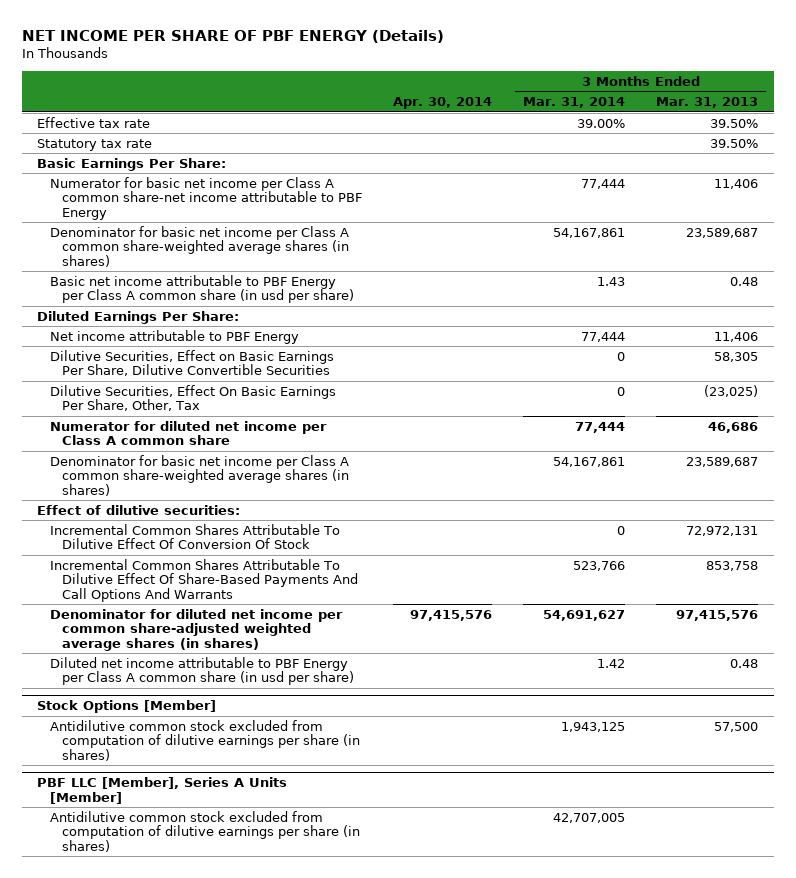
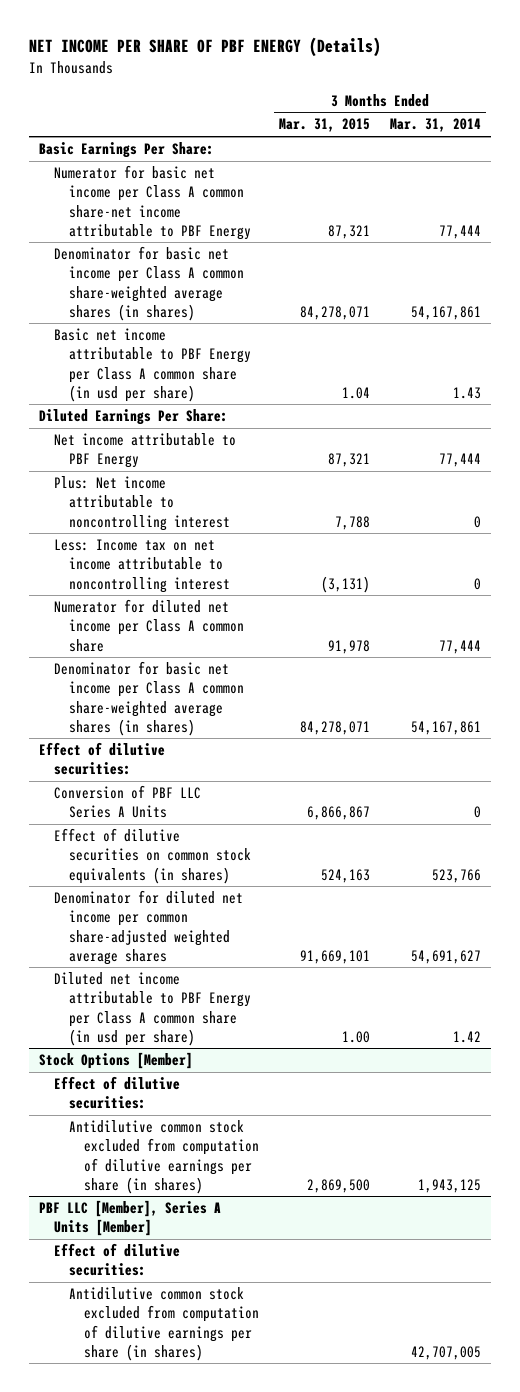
- | Apr. 30, 2014 | 3 Months Ended Mar. 31, 2014 | 3 Months Ended Mar. 31, 2013
+ | 3 Months Ended Mar. 31, 2015 | 3 Months Ended Mar. 31, 2014
- Effective tax rate | | 39.00% | 39.50%
- Statutory tax rate | | | 39.50%
- Dilutive Securities, Effect on Basic Earnings Per Share, Dilutive Convertible Securities | | 0 | 58,305
- Dilutive Securities, Effect On Basic Earnings Per Share, Other, Tax | | 0 | (23,025)
+ Plus: Net income attributable to noncontrolling interest | 7,788 | 0
+ Less: Income tax on net income attributable to noncontrolling interest | (3,131) | 0
- Incremental Common Shares Attributable To Dilutive Effect Of Conversion Of Stock | | 0 | 72,972,131
- Incremental Common Shares Attributable To Dilutive Effect Of Share-Based Payments And Call Options And Warrants | | 523,766 | 853,758
- Denominator for diluted net income per common share-adjusted weighted average shares (in shares) | 97,415,576 | 54,691,627 | 97,415,576
+ Conversion of PBF LLC Series A Units | 6,866,867 | 0
+ Effect of dilutive securities on common stock equivalents (in shares) | 524,163 | 523,766
+ Denominator for diluted net income per common share-adjusted weighted average shares | 91,669,101 | 54,691,627
@ Stock Options [Member]
+ Effect of dilutive securities:
@ PBF LLC [Member], Series A Units [Member]
+ Effect of dilutive securities:

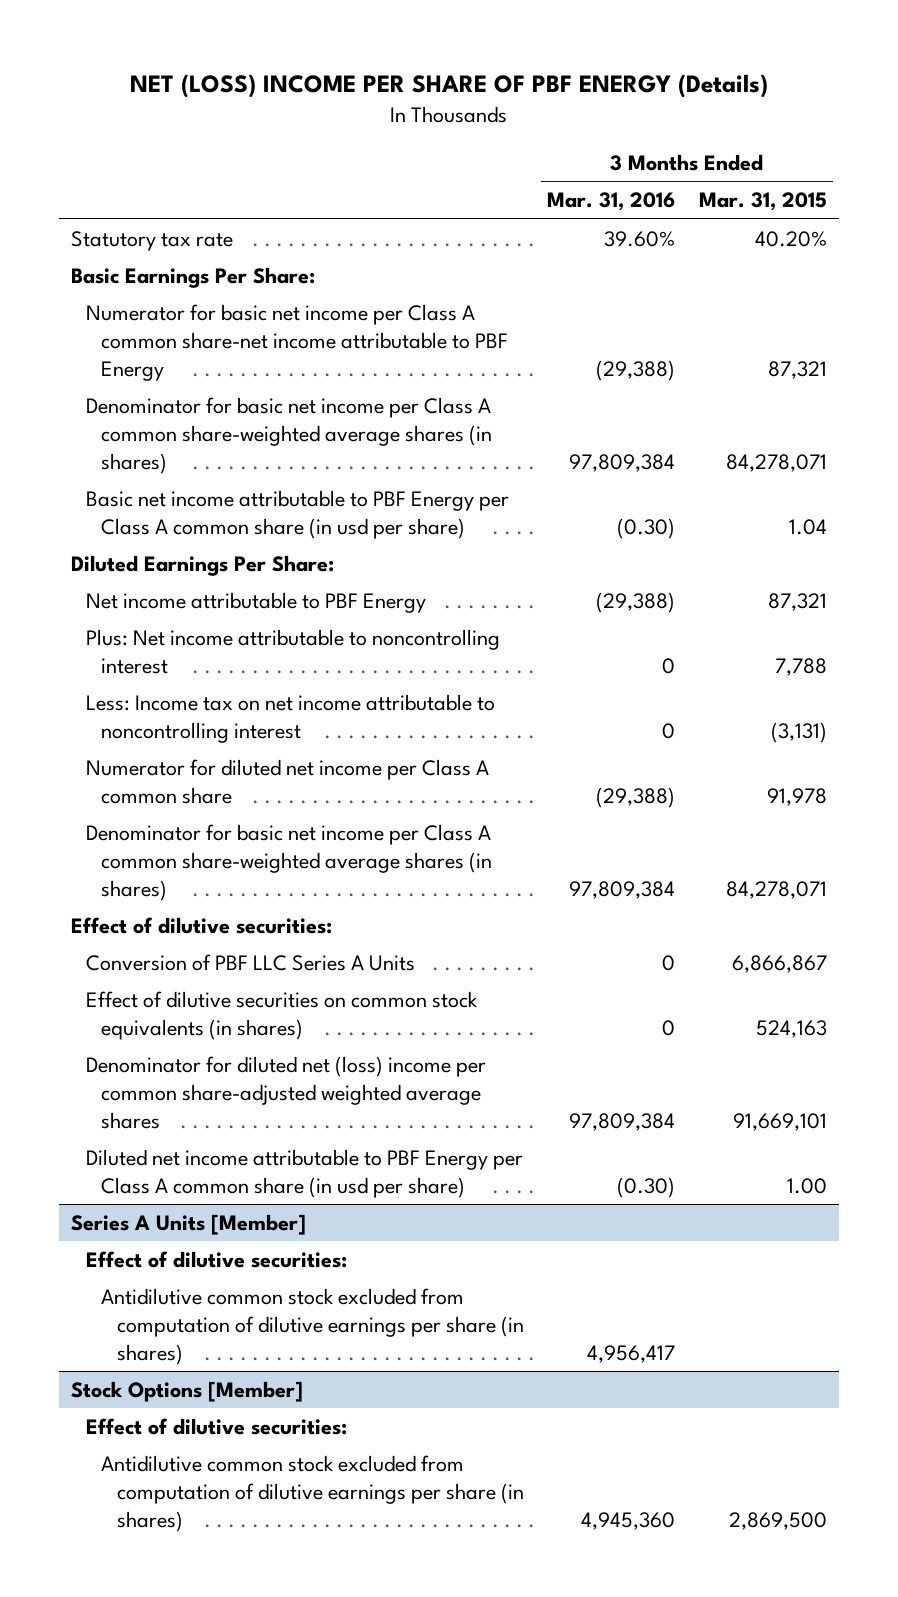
- NET INCOME PER SHARE OF PBF ENERGY (Details)
+ NET (LOSS) INCOME PER SHARE OF PBF ENERGY (Details)
- | 3 Months Ended Mar. 31, 2015 | 3 Months Ended Mar. 31, 2014
+ | 3 Months Ended Mar. 31, 2016 | 3 Months Ended Mar. 31, 2015
+ Statutory tax rate | 39.60% | 40.20%
- Denominator for diluted net income per common share-adjusted weighted average shares | 91,669,101 | 54,691,627
+ Denominator for diluted net (loss) income per common share-adjusted weighted average shares | 97,809,384 | 91,669,101
+ Series A Units [Member]
+ Effect of dilutive securities:
+ Antidilutive common stock excluded from computation of dilutive earnings per share (in shares) | 4,956,417 |
- PBF LLC [Member], Series A Units [Member]
- Effect of dilutive securities:
- Antidilutive common stock excluded from computation of dilutive earnings per share (in shares) | | 42,707,005

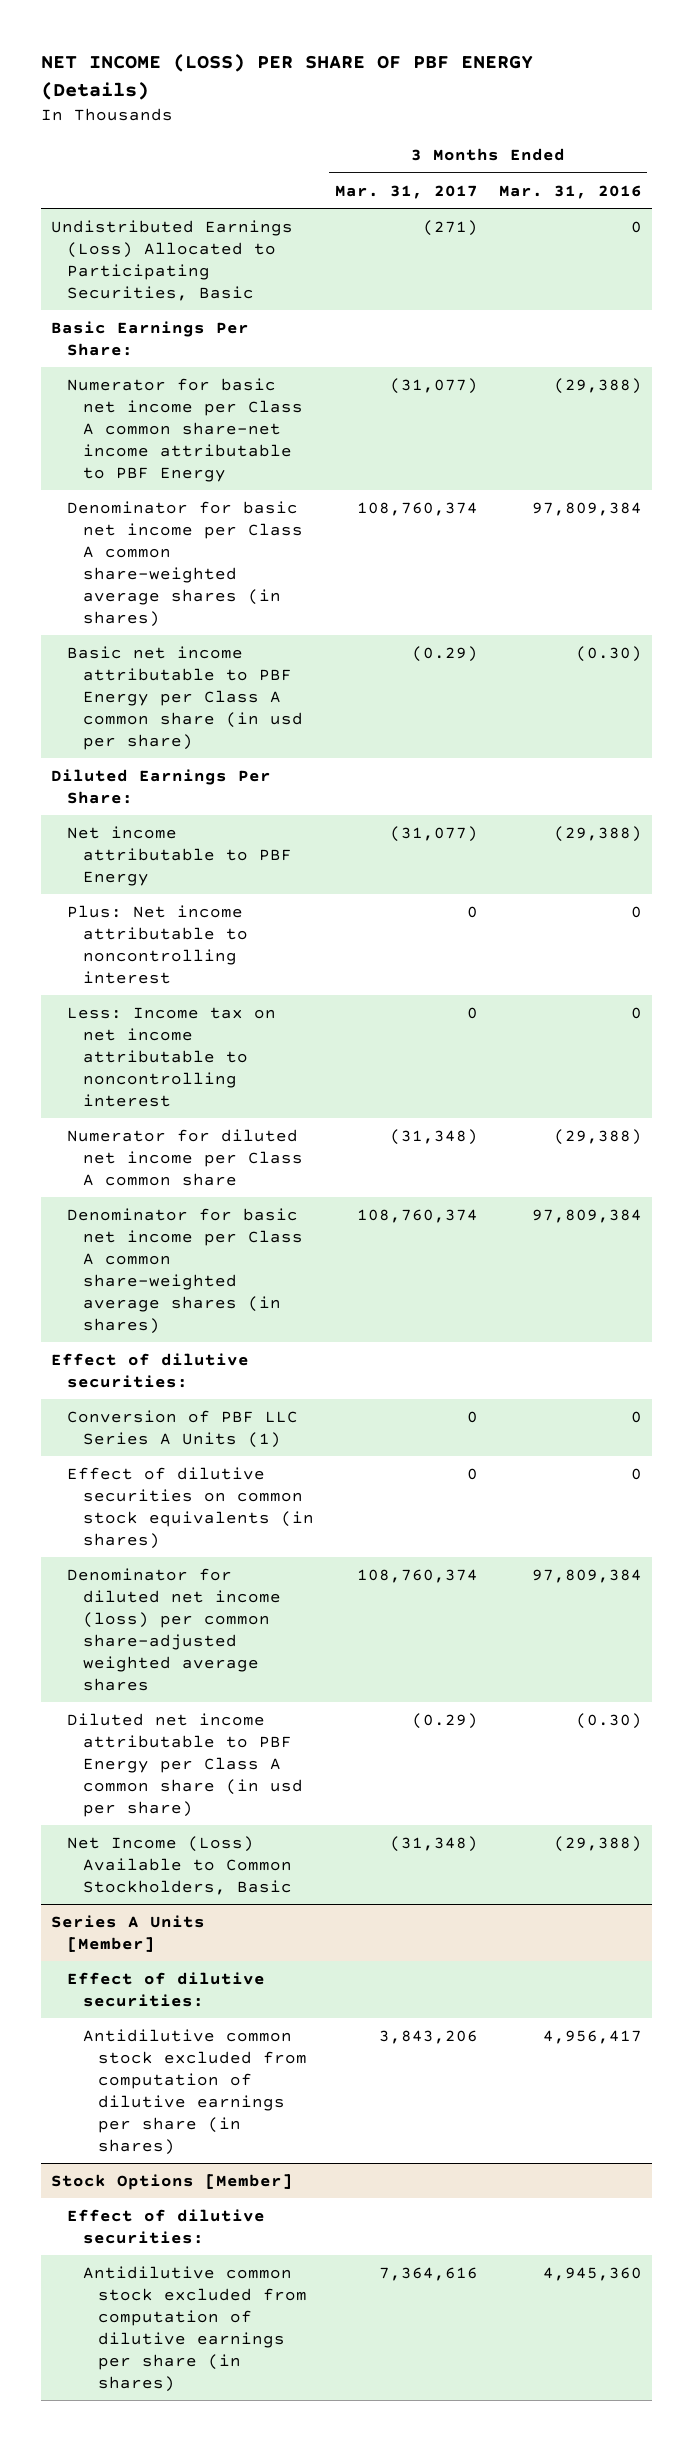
- NET (LOSS) INCOME PER SHARE OF PBF ENERGY (Details)
+ NET INCOME (LOSS) PER SHARE OF PBF ENERGY (Details)
- | 3 Months Ended Mar. 31, 2016 | 3 Months Ended Mar. 31, 2015
+ | 3 Months Ended Mar. 31, 2017 | 3 Months Ended Mar. 31, 2016
- Statutory tax rate | 39.60% | 40.20%
+ Undistributed Earnings (Loss) Allocated to Participating Securities, Basic | (271) | 0
- Conversion of PBF LLC Series A Units | 0 | 6,866,867
+ Conversion of PBF LLC Series A Units (1) | 0 | 0
- Denominator for diluted net (loss) income per common share-adjusted weighted average shares | 97,809,384 | 91,669,101
+ Denominator for diluted net income (loss) per common share-adjusted weighted average shares | 108,760,374 | 97,809,384
+ Net Income (Loss) Available to Common Stockholders, Basic | (31,348) | (29,388)

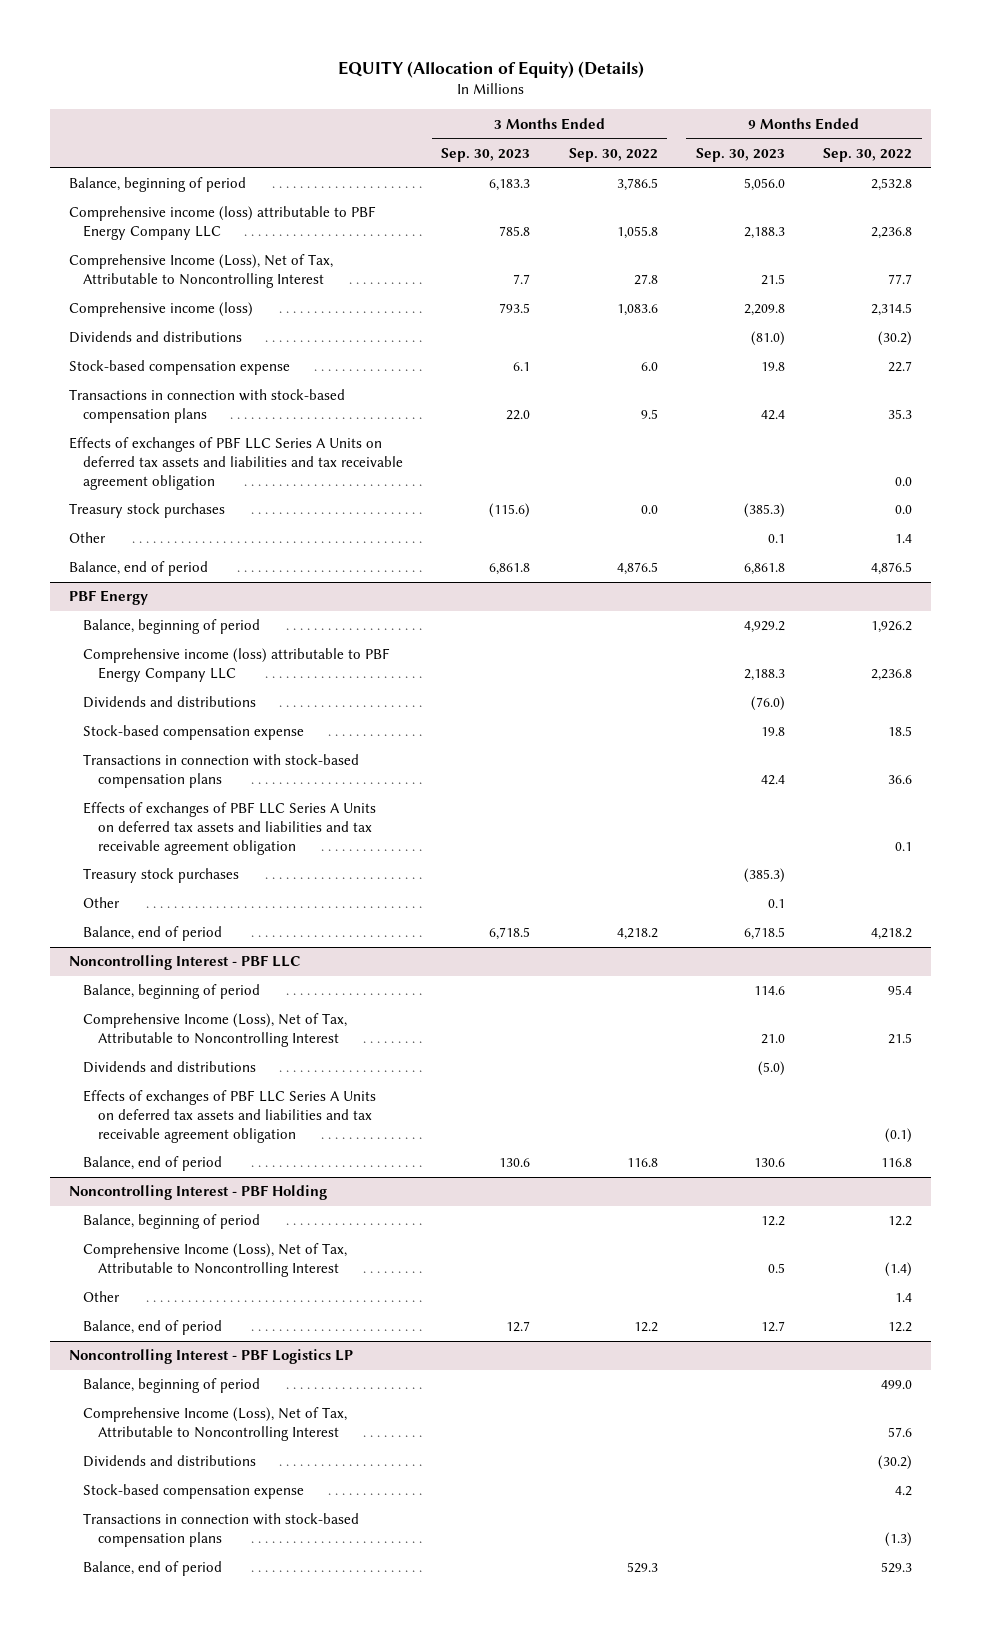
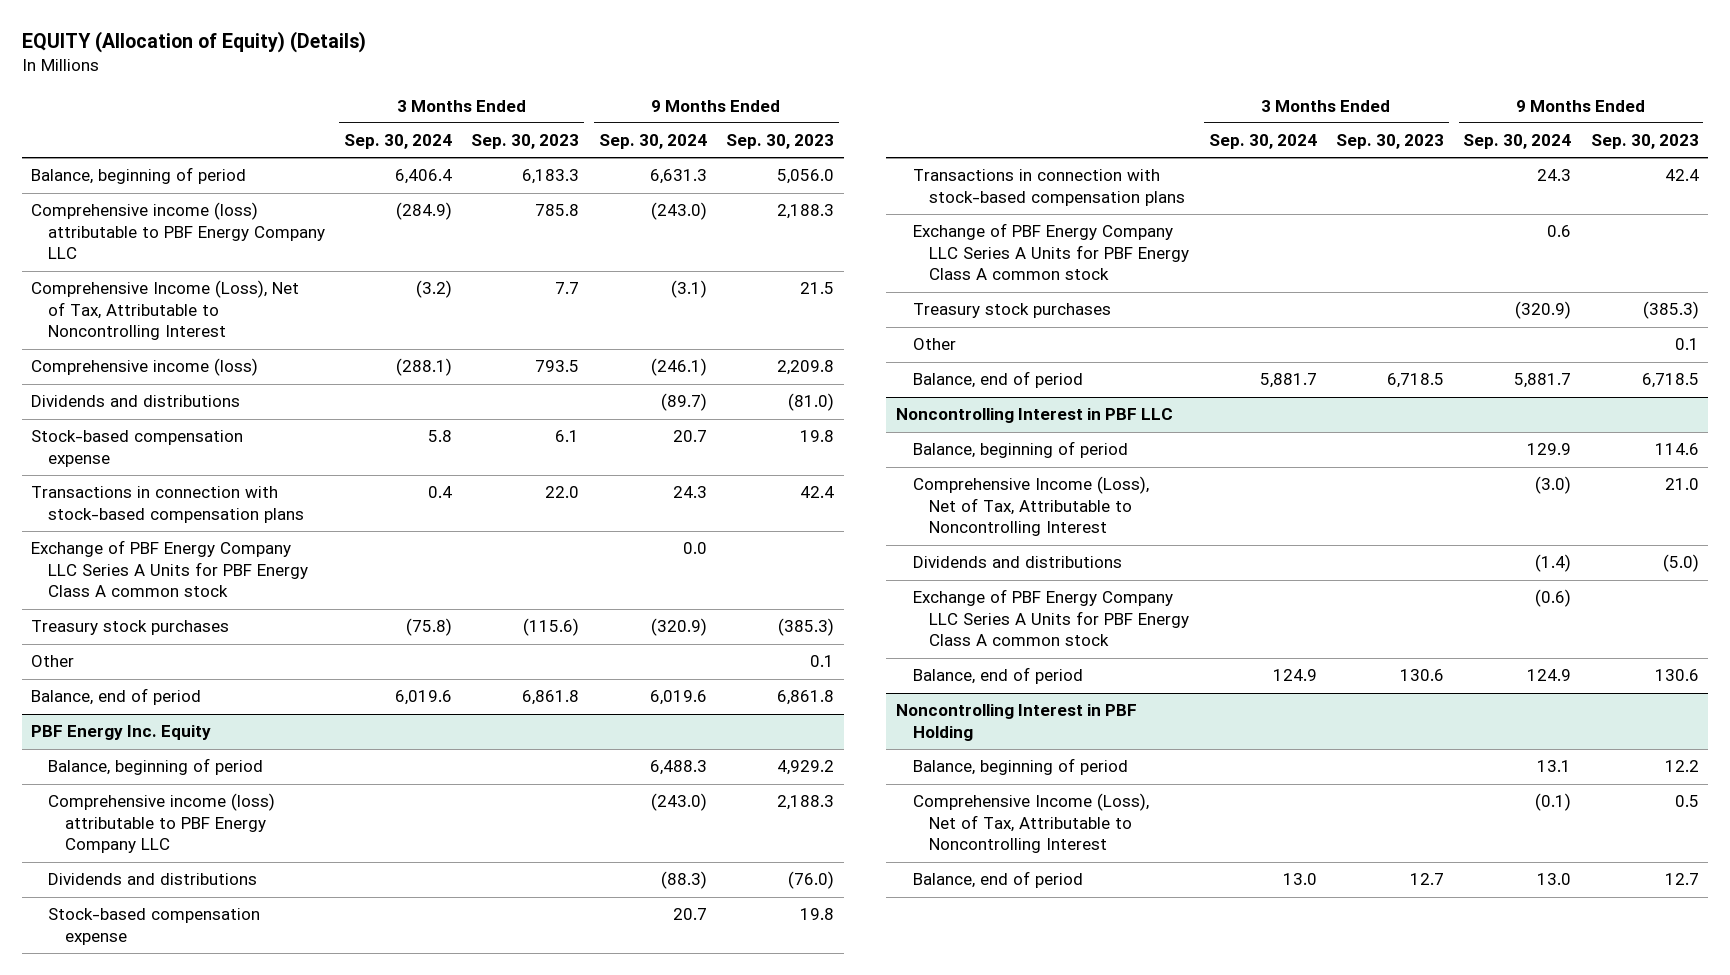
- | 3 Months Ended Sep. 30, 2023 | 3 Months Ended Sep. 30, 2022 | 9 Months Ended Sep. 30, 2023 | 9 Months Ended Sep. 30, 2022
+ | 3 Months Ended Sep. 30, 2024 | 3 Months Ended Sep. 30, 2023 | 9 Months Ended Sep. 30, 2024 | 9 Months Ended Sep. 30, 2023
- Effects of exchanges of PBF LLC Series A Units on deferred tax assets and liabilities and tax receivable agreement obligation | | | | 0.0
+ Exchange of PBF Energy Company LLC Series A Units for PBF Energy Class A common stock | | | 0.0 |
- PBF Energy
+ PBF Energy Inc. Equity
- Effects of exchanges of PBF LLC Series A Units on deferred tax assets and liabilities and tax receivable agreement obligation | | | | 0.1
+ Exchange of PBF Energy Company LLC Series A Units for PBF Energy Class A common stock | | | 0.6 |
- Noncontrolling Interest - PBF LLC
+ Noncontrolling Interest in PBF LLC
- Effects of exchanges of PBF LLC Series A Units on deferred tax assets and liabilities and tax receivable agreement obligation | | | | (0.1)
+ Exchange of PBF Energy Company LLC Series A Units for PBF Energy Class A common stock | | | (0.6) |
- Noncontrolling Interest - PBF Holding
+ Noncontrolling Interest in PBF Holding
- Other | | | | 1.4
- Noncontrolling Interest - PBF Logistics LP
- Balance, beginning of period | | | | 499.0
- Comprehensive Income (Loss), Net of Tax, Attributable to Noncontrolling Interest | | | | 57.6
- Dividends and distributions | | | | (30.2)
- Stock-based compensation expense | | | | 4.2
- Transactions in connection with stock-based compensation plans | | | | (1.3)
- Balance, end of period | | 529.3 | | 529.3

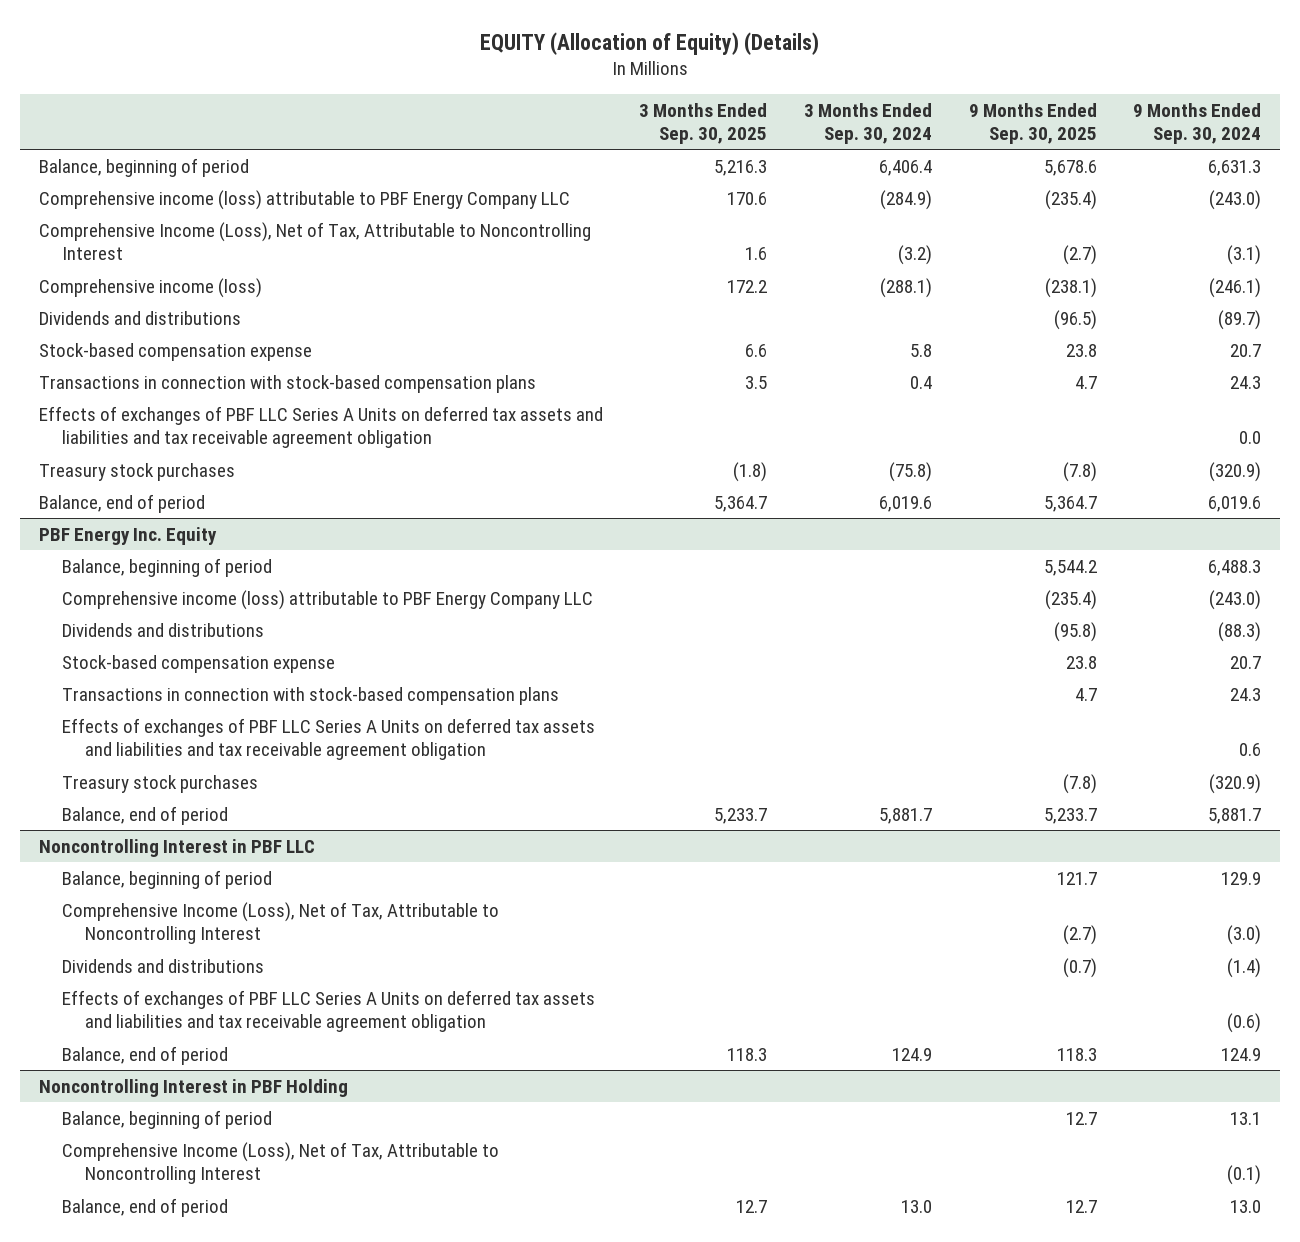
- | 3 Months Ended Sep. 30, 2024 | 3 Months Ended Sep. 30, 2023 | 9 Months Ended Sep. 30, 2024 | 9 Months Ended Sep. 30, 2023
+ | 3 Months Ended Sep. 30, 2025 | 3 Months Ended Sep. 30, 2024 | 9 Months Ended Sep. 30, 2025 | 9 Months Ended Sep. 30, 2024
- Exchange of PBF Energy Company LLC Series A Units for PBF Energy Class A common stock | | | 0.0 |
+ Effects of exchanges of PBF LLC Series A Units on deferred tax assets and liabilities and tax receivable agreement obligation | | | | 0.0
- Other | | | | 0.1
@ PBF Energy Inc. Equity
- Exchange of PBF Energy Company LLC Series A Units for PBF Energy Class A common stock | | | 0.6 |
+ Effects of exchanges of PBF LLC Series A Units on deferred tax assets and liabilities and tax receivable agreement obligation | | | | 0.6
- Other | | | | 0.1
@ Noncontrolling Interest in PBF LLC
- Exchange of PBF Energy Company LLC Series A Units for PBF Energy Class A common stock | | | (0.6) |
+ Effects of exchanges of PBF LLC Series A Units on deferred tax assets and liabilities and tax receivable agreement obligation | | | | (0.6)

